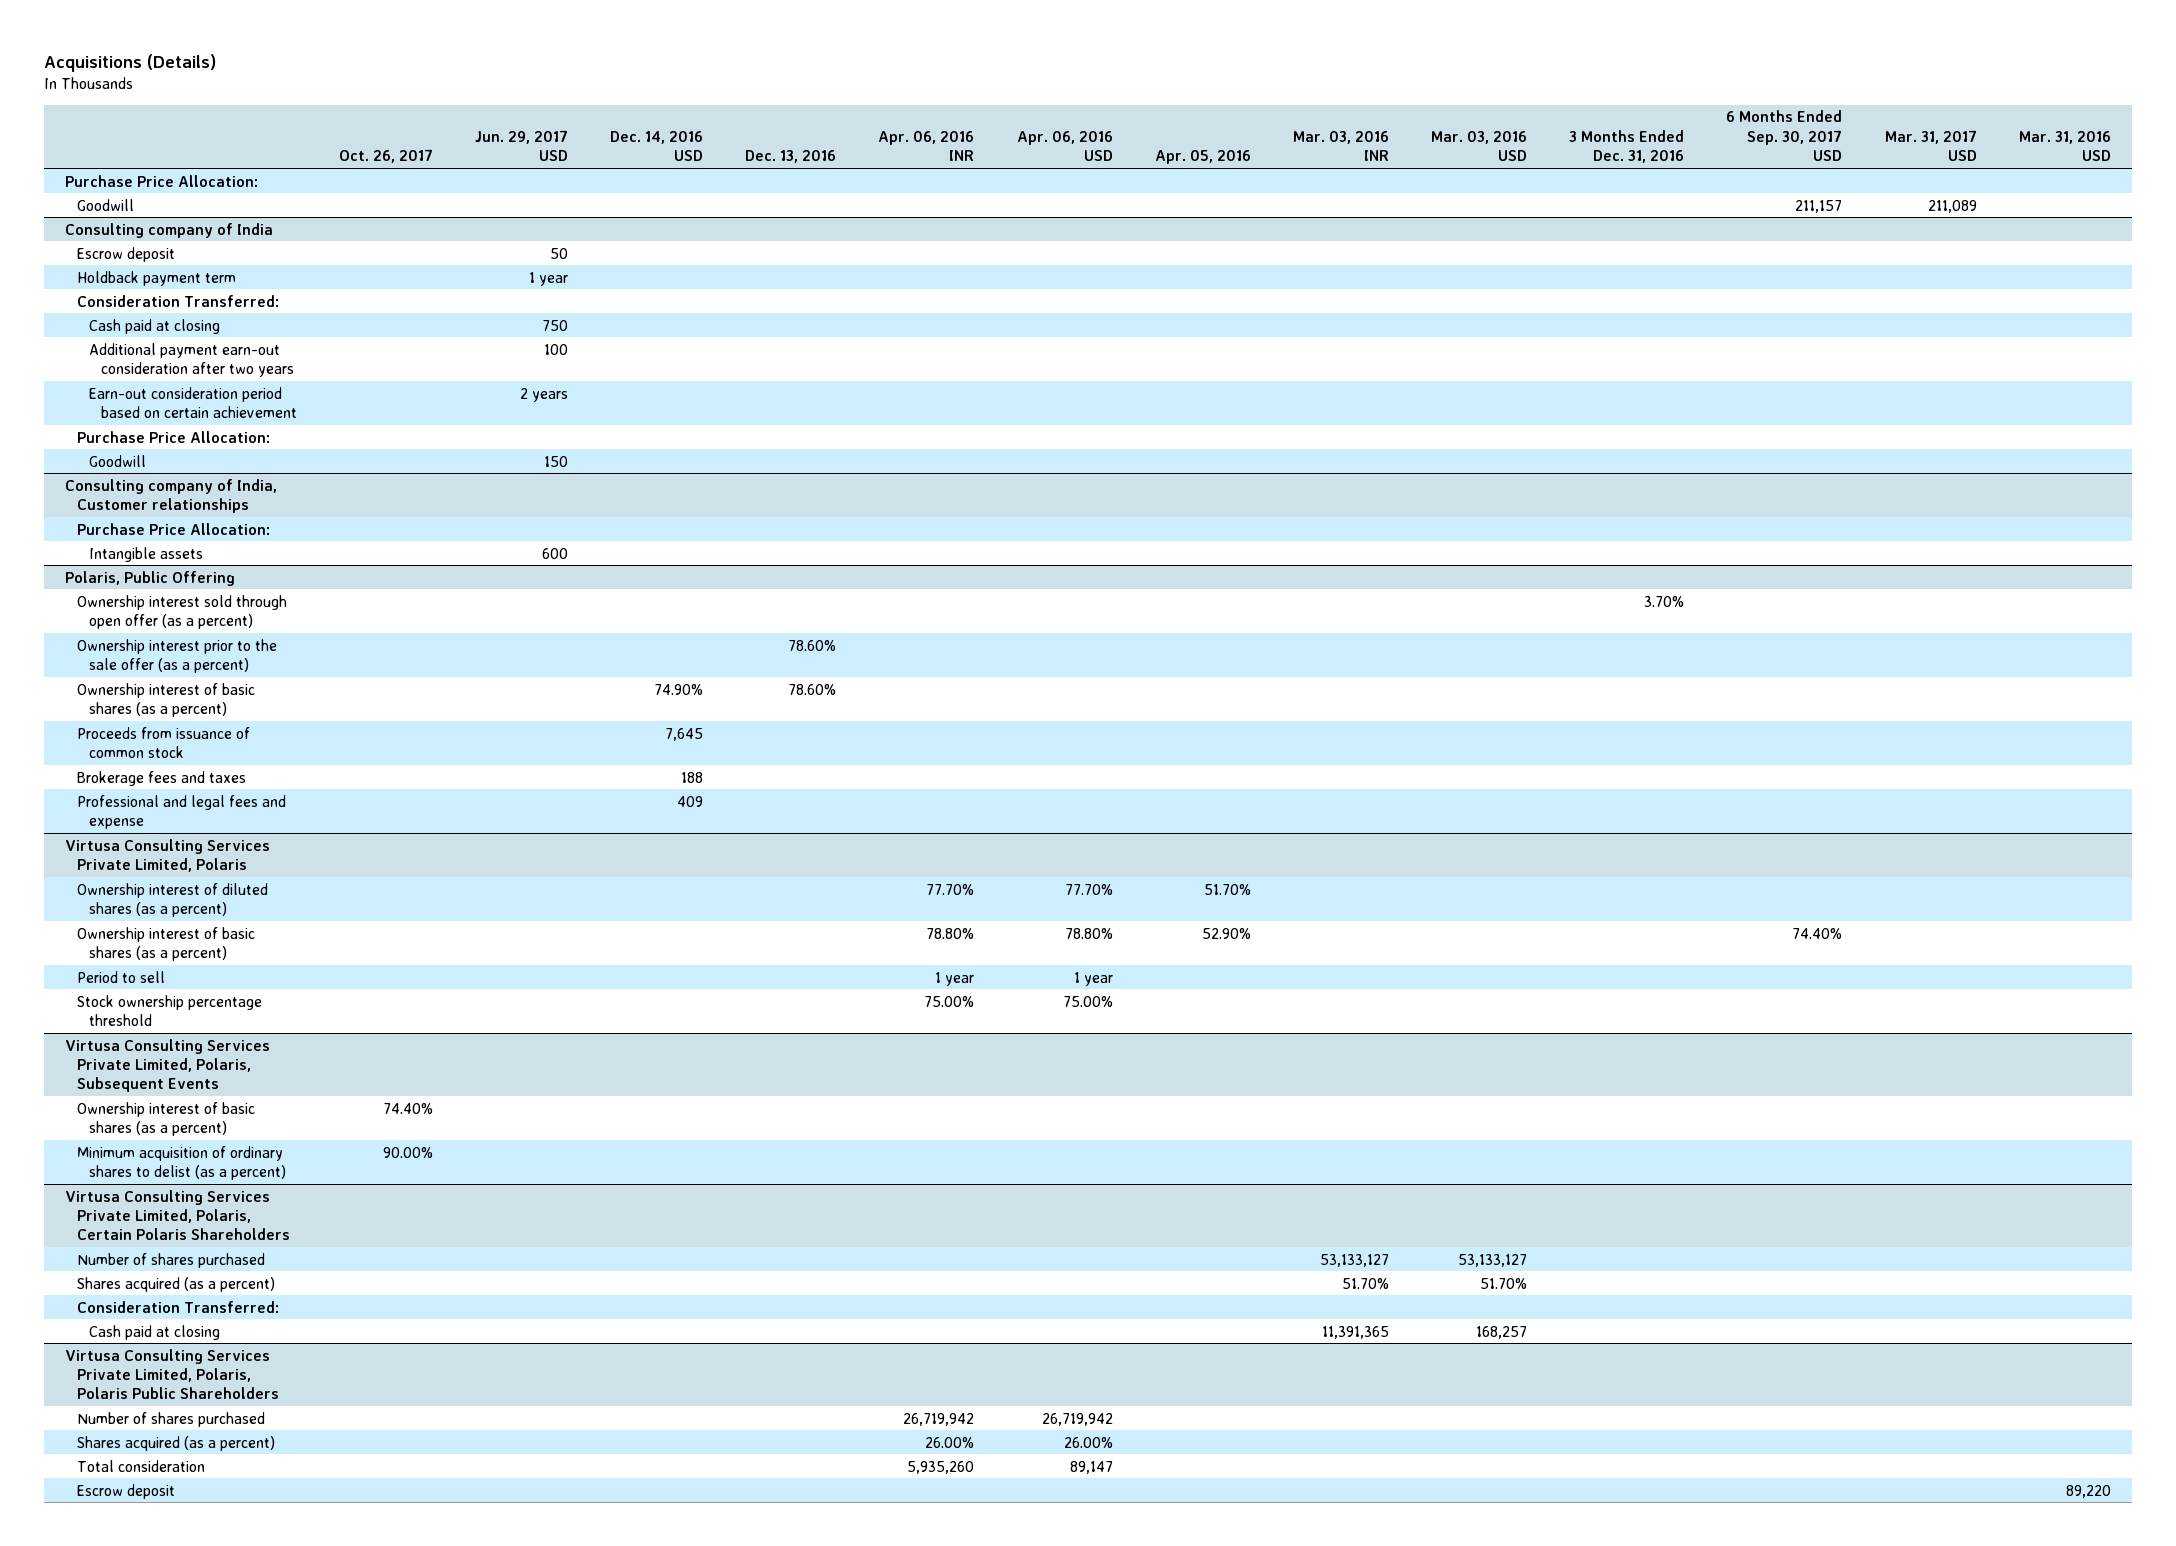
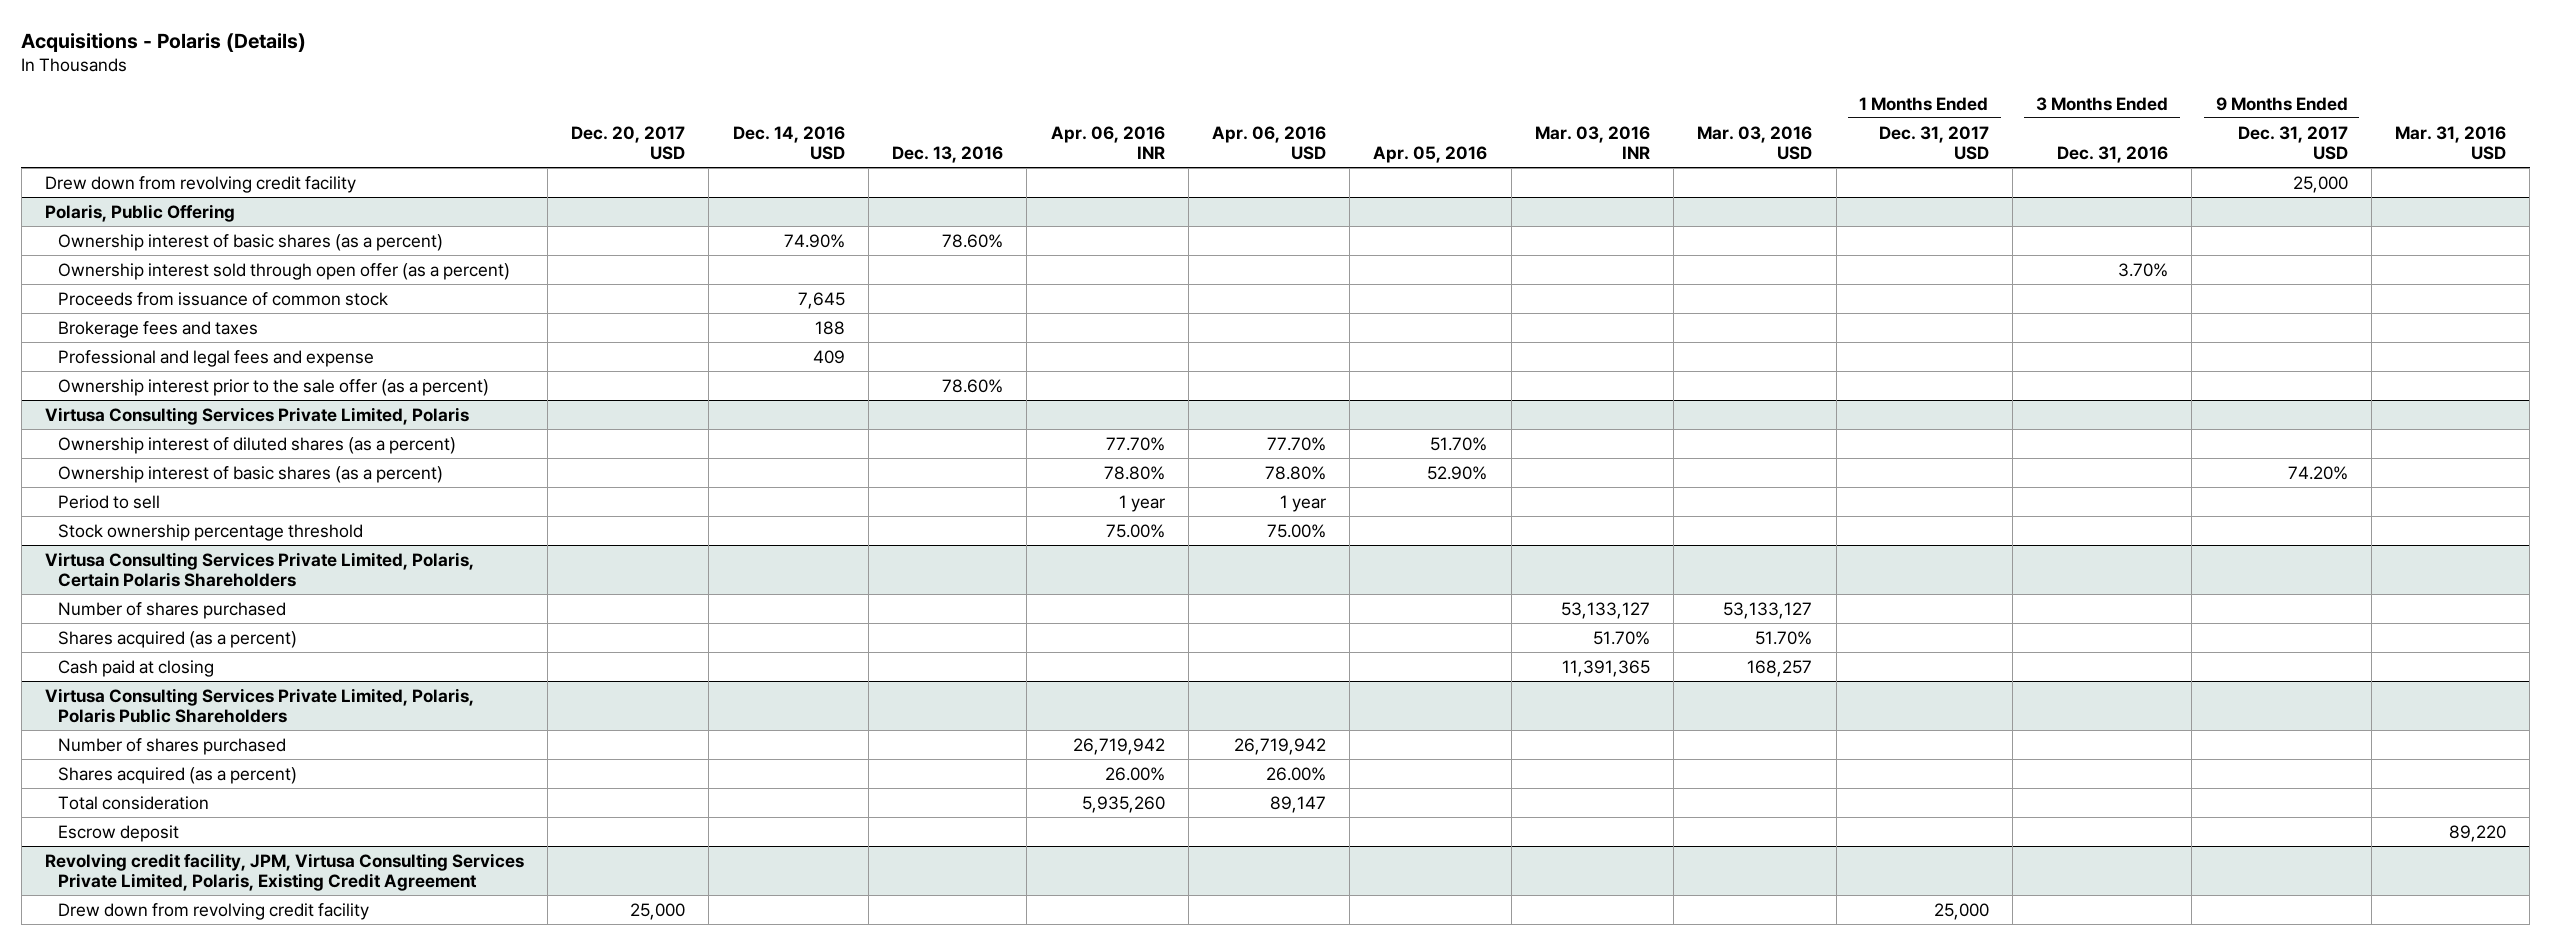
- Acquisitions (Details)
+ Acquisitions - Polaris (Details)
- | Oct. 26, 2017 | Jun. 29, 2017 USD | Dec. 14, 2016 USD | Dec. 13, 2016 | Apr. 06, 2016 INR | Apr. 06, 2016 USD | Apr. 05, 2016 | Mar. 03, 2016 INR | Mar. 03, 2016 USD | 3 Months Ended Dec. 31, 2016 | 6 Months Ended Sep. 30, 2017 USD | Mar. 31, 2017 USD | Mar. 31, 2016 USD
+ | Dec. 20, 2017 USD | Dec. 14, 2016 USD | Dec. 13, 2016 | Apr. 06, 2016 INR | Apr. 06, 2016 USD | Apr. 05, 2016 | Mar. 03, 2016 INR | Mar. 03, 2016 USD | 1 Months Ended Dec. 31, 2017 USD | 3 Months Ended Dec. 31, 2016 | 9 Months Ended Dec. 31, 2017 USD | Mar. 31, 2016 USD
- Purchase Price Allocation:
- Goodwill | | | | | | | | | | | 211,157 | 211,089 |
- Consulting company of India
- Escrow deposit | | 50 | | | | | | | | | | |
- Holdback payment term | | 1 year | | | | | | | | | | |
- Consideration Transferred:
- Cash paid at closing | | 750 | | | | | | | | | | |
- Additional payment earn-out consideration after two years | | 100 | | | | | | | | | | |
- Earn-out consideration period based on certain achievement | | 2 years | | | | | | | | | | |
- Purchase Price Allocation:
- Goodwill | | 150 | | | | | | | | | | |
- Consulting company of India, Customer relationships
- Purchase Price Allocation:
- Intangible assets | | 600 | | | | | | | | | | |
+ Drew down from revolving credit facility | | | | | | | | | | | 25,000 |
@ Polaris, Public Offering
moved down: Ownership interest sold through open offer (as a percent) | | | | | | | | | | 3.70% | |
moved down: Ownership interest prior to the sale offer (as a percent) | | | 78.60% | | | | | | | | |
- Virtusa Consulting Services Private Limited, Polaris, Subsequent Events
- Ownership interest of basic shares (as a percent) | 74.40% | | | | | | | | | | | |
- Minimum acquisition of ordinary shares to delist (as a percent) | 90.00% | | | | | | | | | | | |
@ Virtusa Consulting Services Private Limited, Polaris, Certain Polaris Shareholders
- Consideration Transferred:
+ Revolving credit facility, JPM, Virtusa Consulting Services Private Limited, Polaris, Existing Credit Agreement
+ Drew down from revolving credit facility | 25,000 | | | | | | | | 25,000 | | |

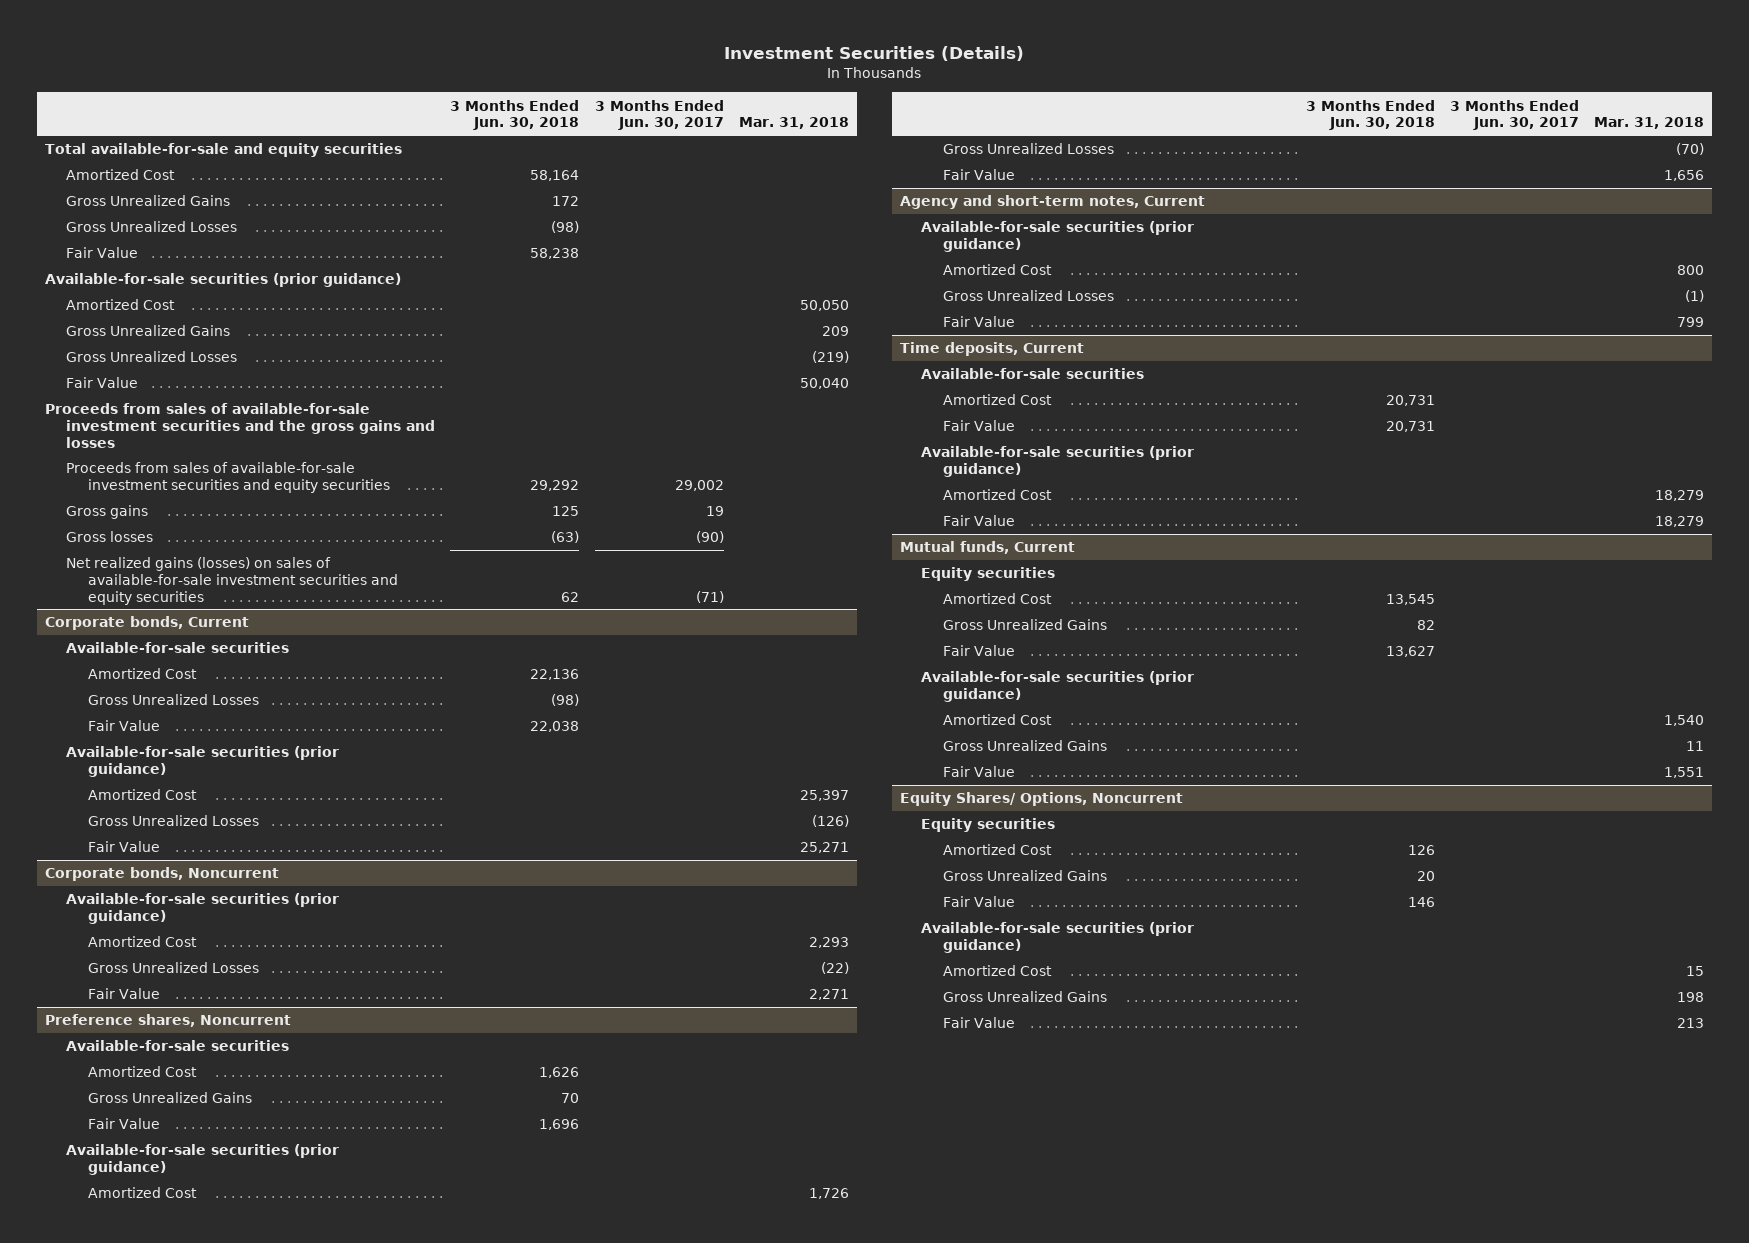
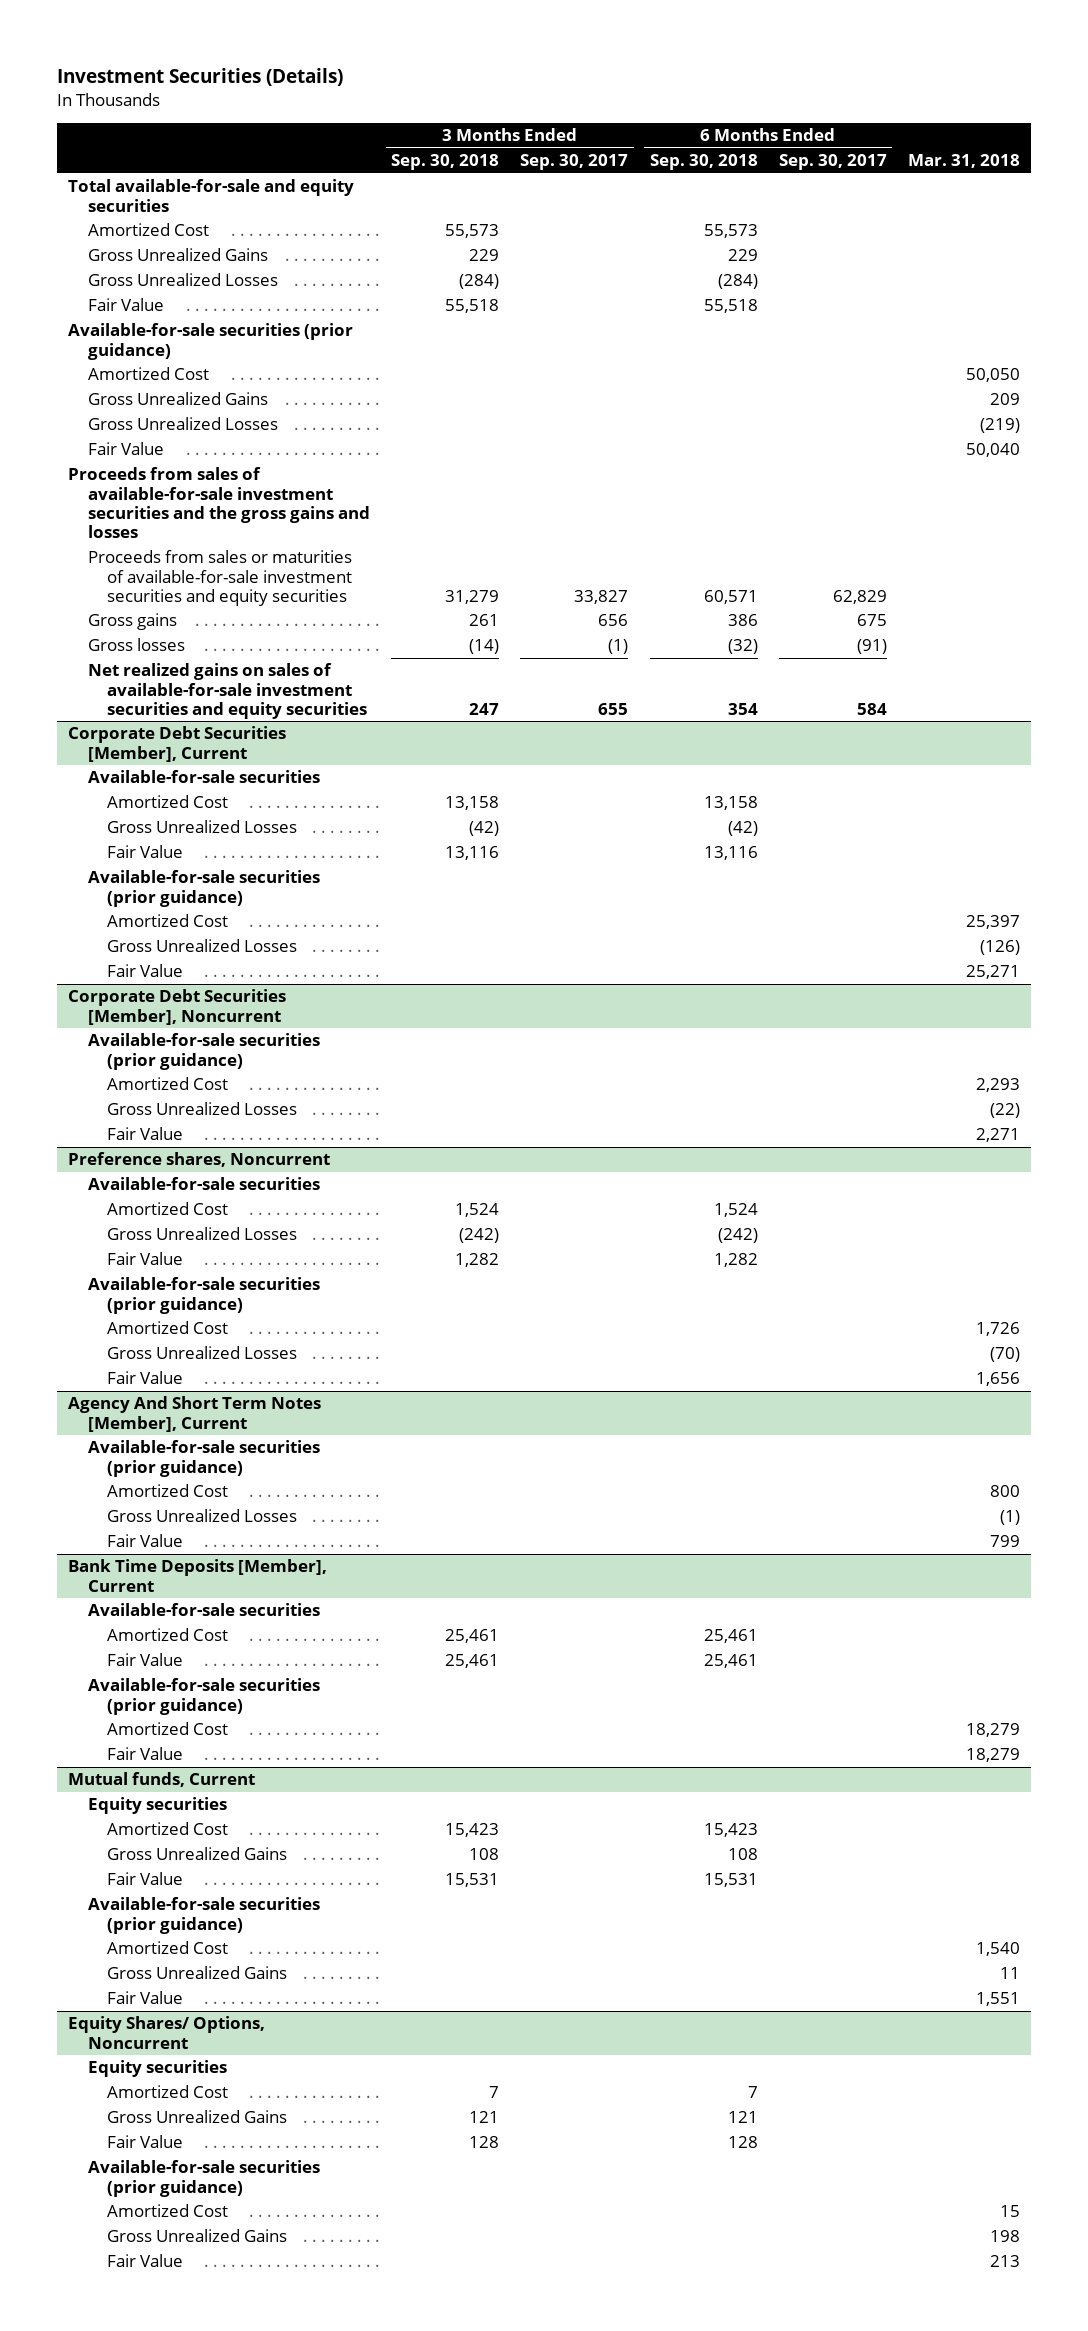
- | 3 Months Ended Jun. 30, 2018 | 3 Months Ended Jun. 30, 2017 | Mar. 31, 2018
+ | 3 Months Ended Sep. 30, 2018 | 3 Months Ended Sep. 30, 2017 | 6 Months Ended Sep. 30, 2018 | 6 Months Ended Sep. 30, 2017 | Mar. 31, 2018
- Proceeds from sales of available-for-sale investment securities and equity securities | 29,292 | 29,002 |
+ Proceeds from sales or maturities of available-for-sale investment securities and equity securities | 31,279 | 33,827 | 60,571 | 62,829 |
- Net realized gains (losses) on sales of available-for-sale investment securities and equity securities | 62 | (71) |
- Corporate bonds, Current
+ Net realized gains on sales of available-for-sale investment securities and equity securities | 247 | 655 | 354 | 584 |
+ Corporate Debt Securities [Member], Current
- Corporate bonds, Noncurrent
+ Corporate Debt Securities [Member], Noncurrent
@ Preference shares, Noncurrent
- Gross Unrealized Gains | 70 | |
+ Gross Unrealized Losses | (242) | | (242) | |
- Agency and short-term notes, Current
+ Agency And Short Term Notes [Member], Current
- Time deposits, Current
+ Bank Time Deposits [Member], Current

